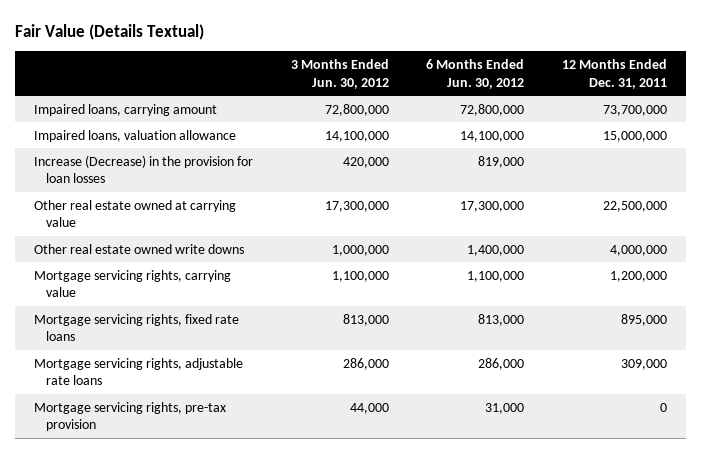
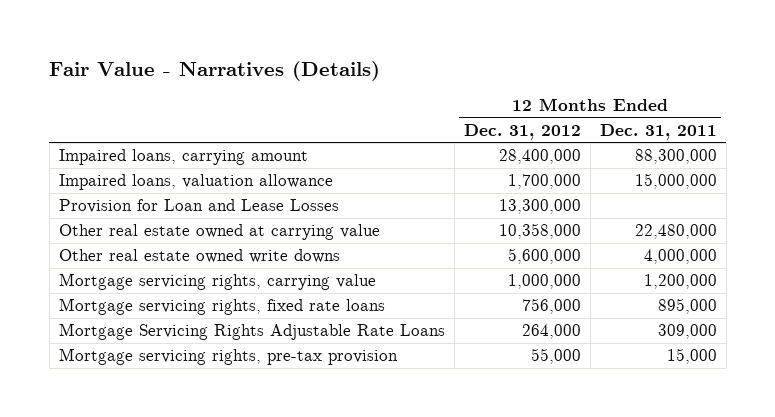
- Fair Value (Details Textual)
+ Fair Value - Narratives (Details)
- | 3 Months Ended Jun. 30, 2012 | 6 Months Ended Jun. 30, 2012 | 12 Months Ended Dec. 31, 2011
+ | 12 Months Ended Dec. 31, 2012 | 12 Months Ended Dec. 31, 2011
- Impaired loans, carrying amount | 72,800,000 | 72,800,000 | 73,700,000
+ Impaired loans, carrying amount | 28,400,000 | 88,300,000
- Increase (Decrease) in the provision for loan losses | 420,000 | 819,000 |
- Other real estate owned at carrying value | 17,300,000 | 17,300,000 | 22,500,000
+ Provision for Loan and Lease Losses | 13,300,000 |
+ Other real estate owned at carrying value | 10,358,000 | 22,480,000
- Mortgage servicing rights, adjustable rate loans | 286,000 | 286,000 | 309,000
- Mortgage servicing rights, pre-tax provision | 44,000 | 31,000 | 0
+ Mortgage Servicing Rights Adjustable Rate Loans | 264,000 | 309,000
+ Mortgage servicing rights, pre-tax provision | 55,000 | 15,000

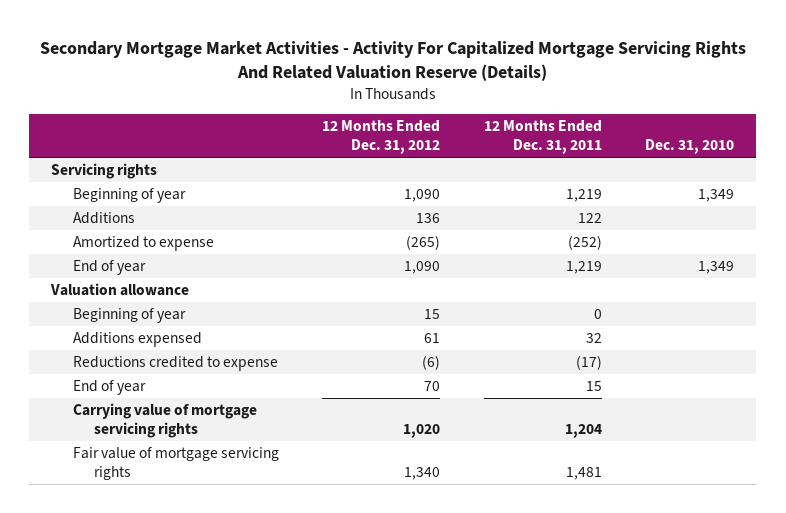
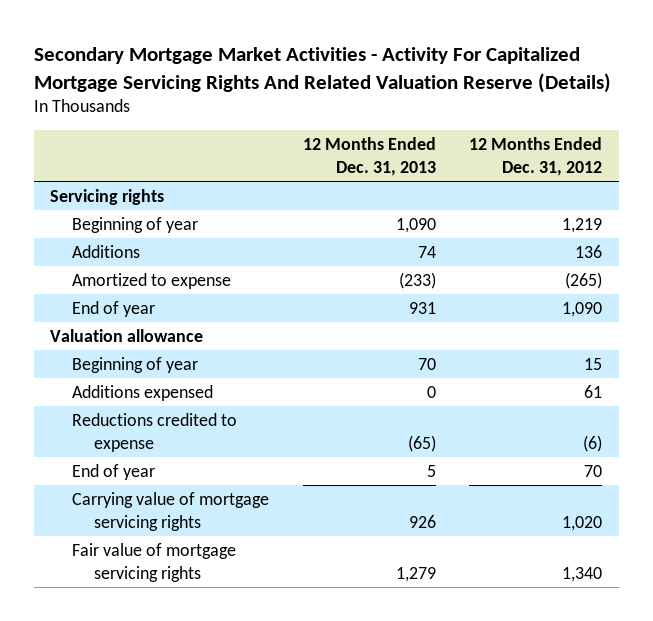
- | 12 Months Ended Dec. 31, 2012 | 12 Months Ended Dec. 31, 2011 | Dec. 31, 2010
+ | 12 Months Ended Dec. 31, 2013 | 12 Months Ended Dec. 31, 2012
- Beginning of year | 1,090 | 1,219 | 1,349
+ Beginning of year | 1,090 | 1,219

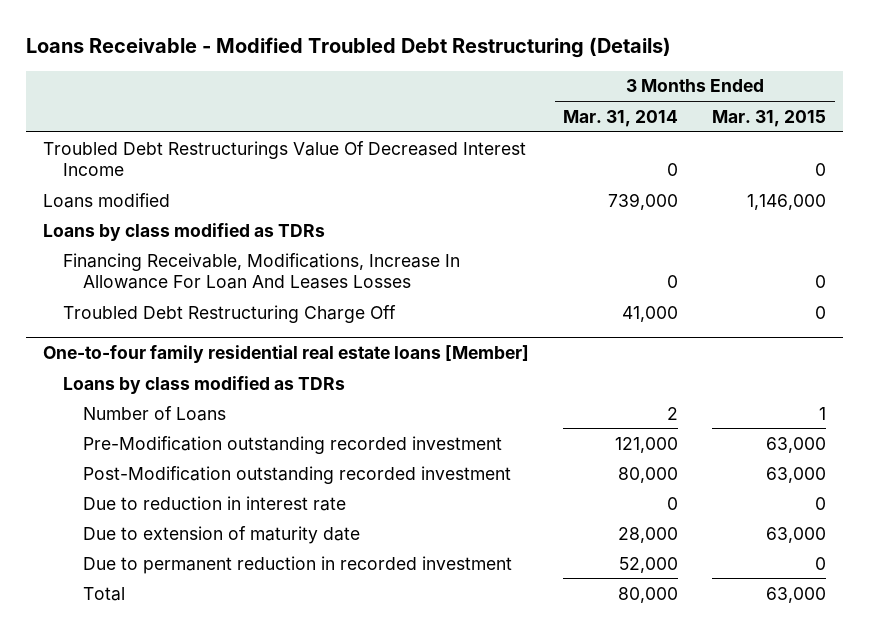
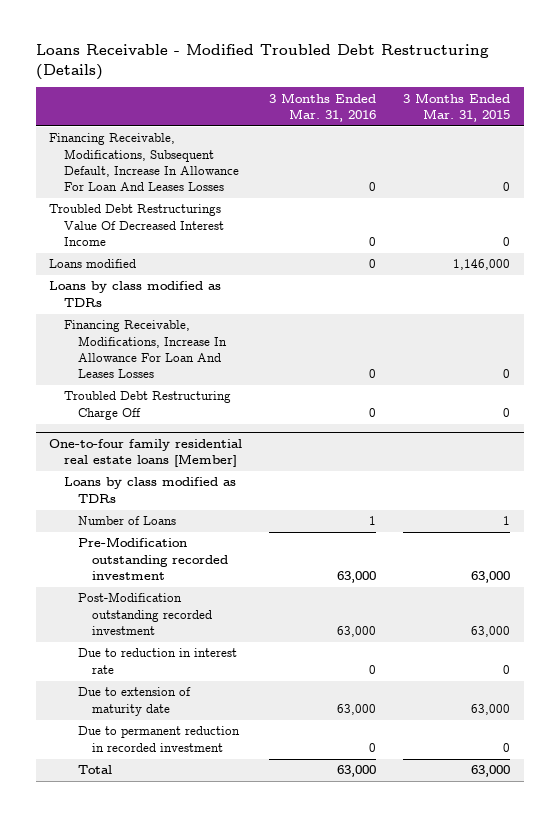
- | 3 Months Ended Mar. 31, 2014 | 3 Months Ended Mar. 31, 2015
+ | 3 Months Ended Mar. 31, 2016 | 3 Months Ended Mar. 31, 2015
+ Financing Receivable, Modifications, Subsequent Default, Increase In Allowance For Loan And Leases Losses | 0 | 0

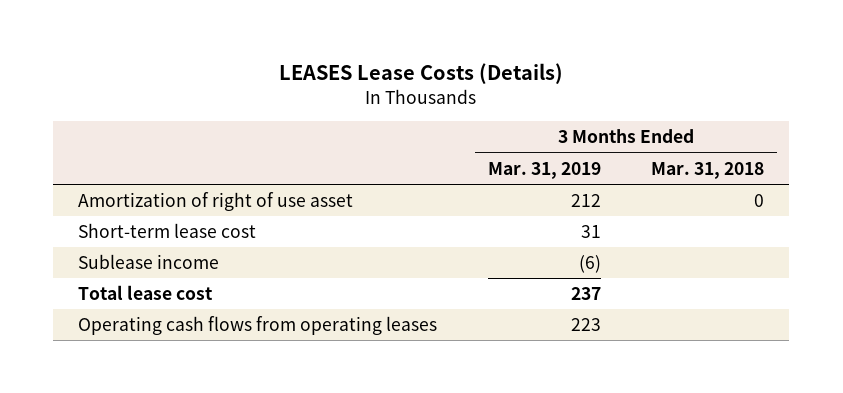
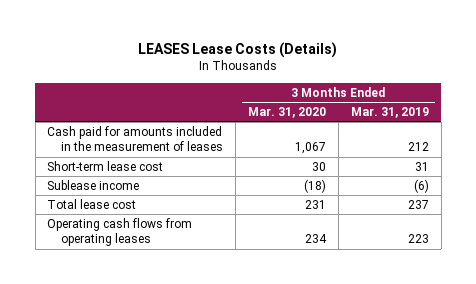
- | 3 Months Ended Mar. 31, 2019 | 3 Months Ended Mar. 31, 2018
+ | 3 Months Ended Mar. 31, 2020 | 3 Months Ended Mar. 31, 2019
- Amortization of right of use asset | 212 | 0
+ Cash paid for amounts included in the measurement of leases | 1,067 | 212

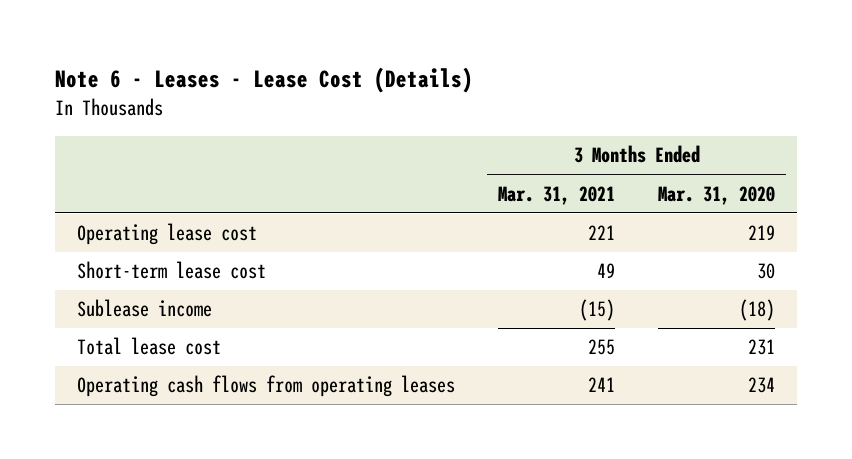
- LEASES Lease Costs (Details)
+ Note 6 - Leases - Lease Cost (Details)
- | 3 Months Ended Mar. 31, 2020 | 3 Months Ended Mar. 31, 2019
+ | 3 Months Ended Mar. 31, 2021 | 3 Months Ended Mar. 31, 2020
- Cash paid for amounts included in the measurement of leases | 1,067 | 212
+ Operating lease cost | 221 | 219

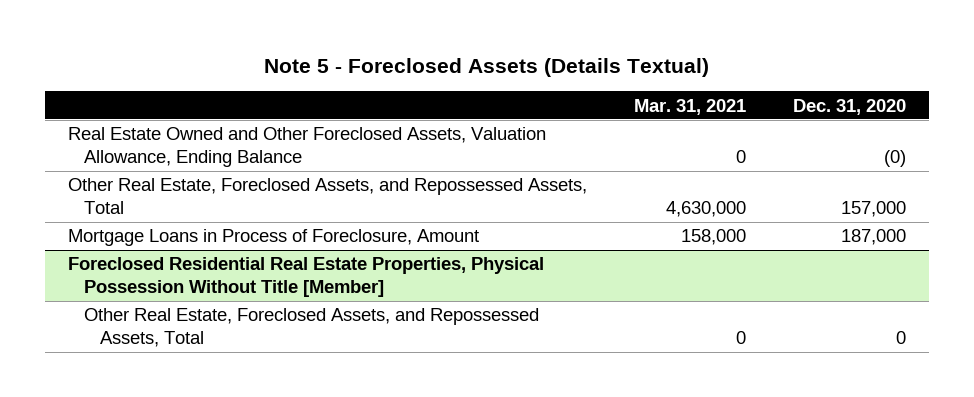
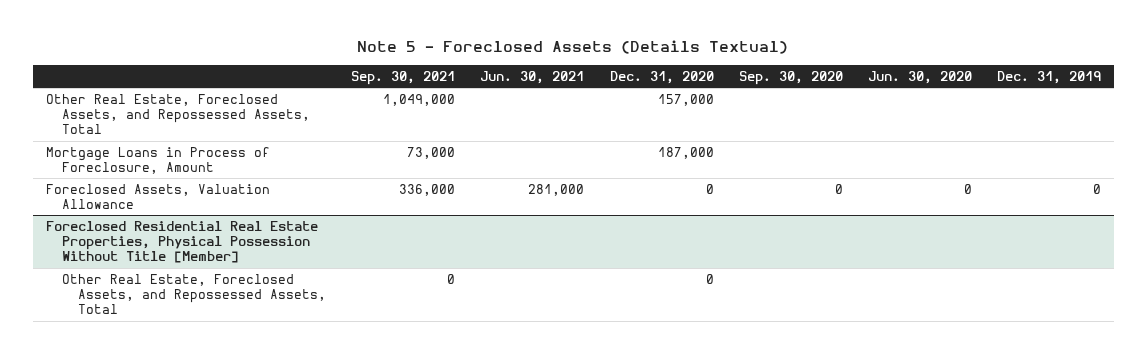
- | Mar. 31, 2021 | Dec. 31, 2020
+ | Sep. 30, 2021 | Jun. 30, 2021 | Dec. 31, 2020 | Sep. 30, 2020 | Jun. 30, 2020 | Dec. 31, 2019
- Real Estate Owned and Other Foreclosed Assets, Valuation Allowance, Ending Balance | 0 | (0)
+ Foreclosed Assets, Valuation Allowance | 336,000 | 281,000 | 0 | 0 | 0 | 0

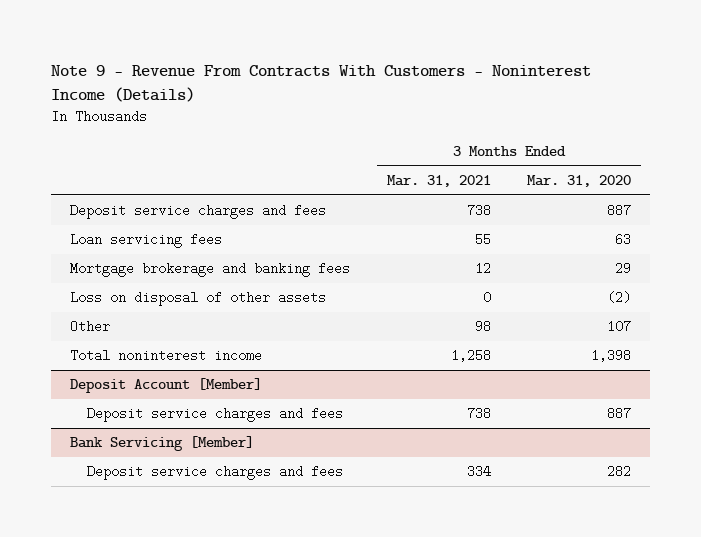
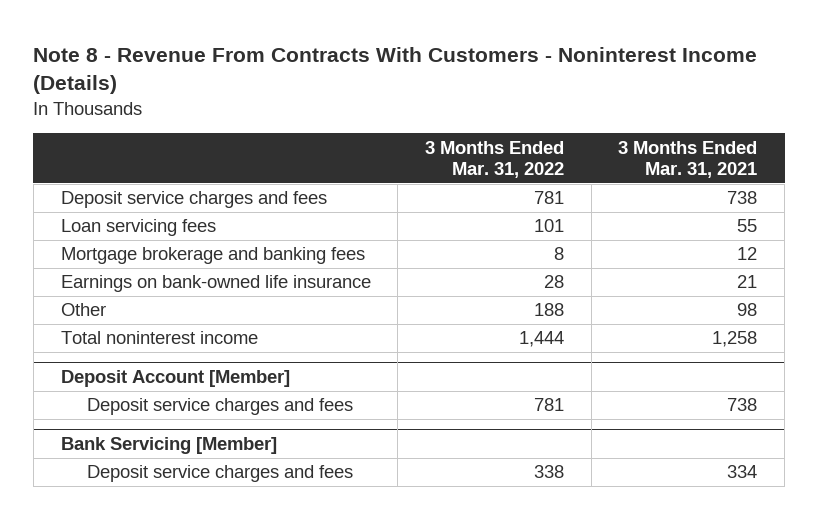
- Note 9 - Revenue From Contracts With Customers - Noninterest Income (Details)
+ Note 8 - Revenue From Contracts With Customers - Noninterest Income (Details)
- | 3 Months Ended Mar. 31, 2021 | 3 Months Ended Mar. 31, 2020
+ | 3 Months Ended Mar. 31, 2022 | 3 Months Ended Mar. 31, 2021
- Loss on disposal of other assets | 0 | (2)
+ Earnings on bank-owned life insurance | 28 | 21

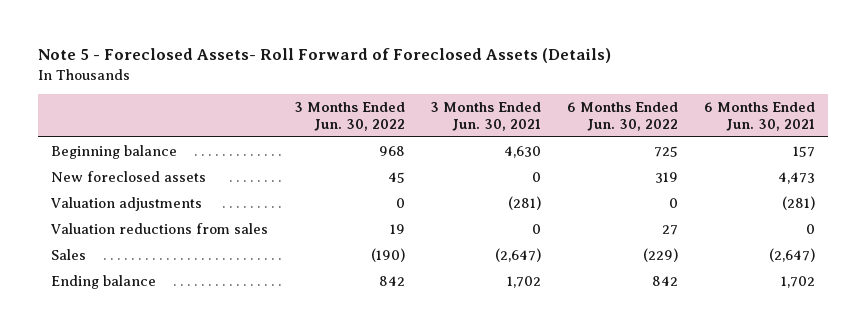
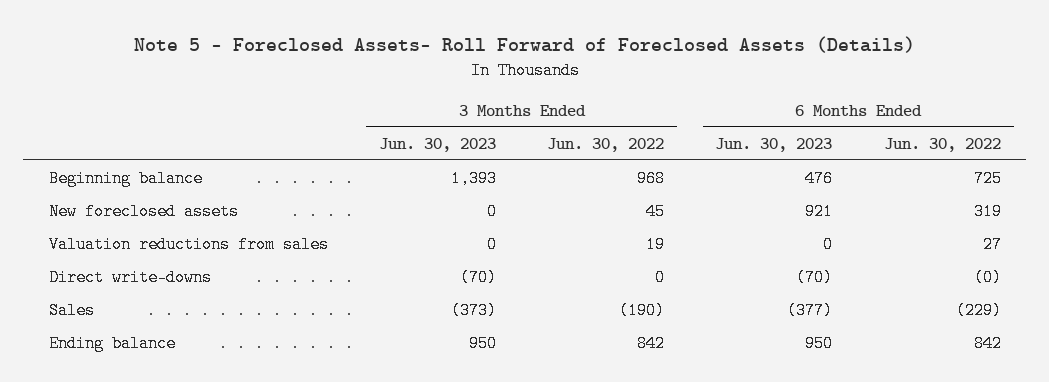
- | 3 Months Ended Jun. 30, 2022 | 3 Months Ended Jun. 30, 2021 | 6 Months Ended Jun. 30, 2022 | 6 Months Ended Jun. 30, 2021
+ | 3 Months Ended Jun. 30, 2023 | 3 Months Ended Jun. 30, 2022 | 6 Months Ended Jun. 30, 2023 | 6 Months Ended Jun. 30, 2022
- Valuation adjustments | 0 | (281) | 0 | (281)
+ Direct write-downs | (70) | 0 | (70) | (0)

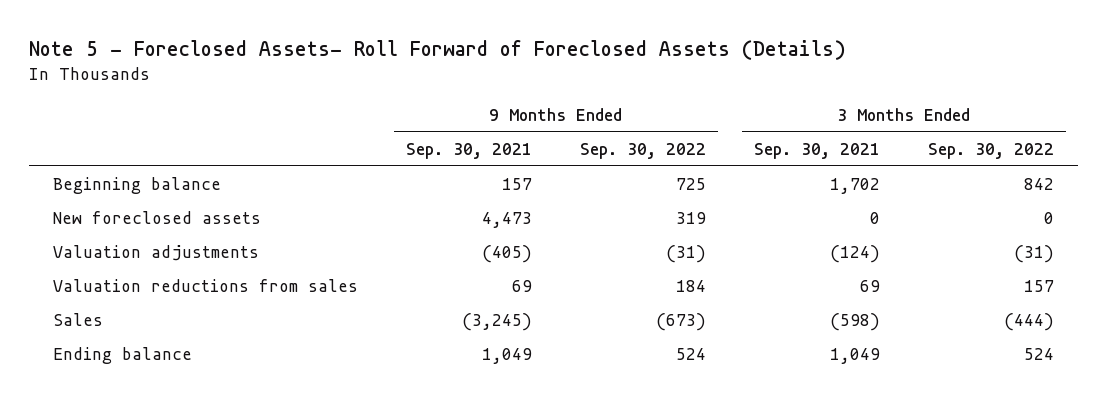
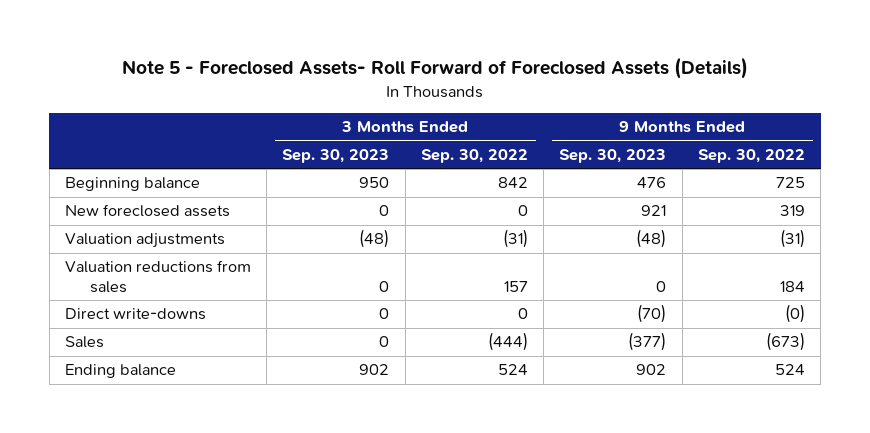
- | 9 Months Ended Sep. 30, 2021 | 9 Months Ended Sep. 30, 2022 | 3 Months Ended Sep. 30, 2021 | 3 Months Ended Sep. 30, 2022
+ | 3 Months Ended Sep. 30, 2023 | 3 Months Ended Sep. 30, 2022 | 9 Months Ended Sep. 30, 2023 | 9 Months Ended Sep. 30, 2022
+ Direct write-downs | 0 | 0 | (70) | (0)

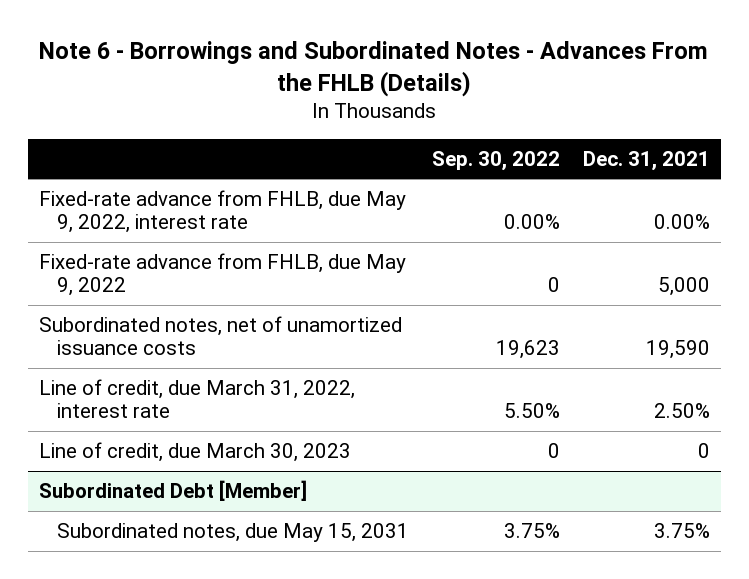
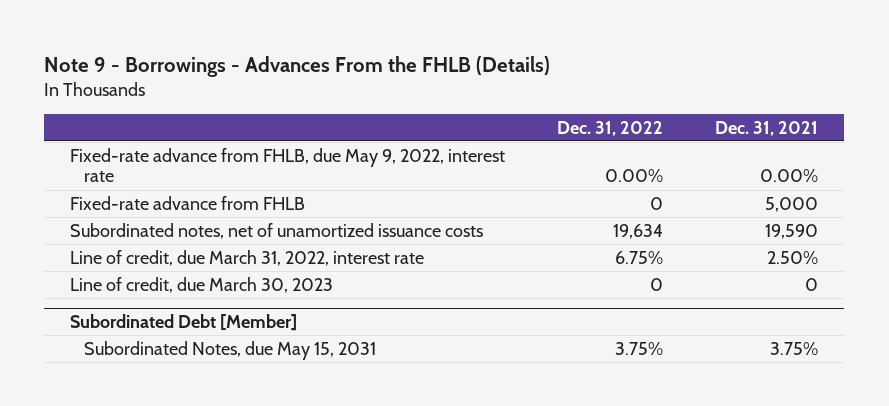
- Note 6 - Borrowings and Subordinated Notes - Advances From the FHLB (Details)
+ Note 9 - Borrowings - Advances From the FHLB (Details)
- | Sep. 30, 2022 | Dec. 31, 2021
+ | Dec. 31, 2022 | Dec. 31, 2021
- Fixed-rate advance from FHLB, due May 9, 2022 | 0 | 5,000
+ Fixed-rate advance from FHLB | 0 | 5,000
@ Subordinated Debt [Member]
- Subordinated notes, due May 15, 2031 | 3.75% | 3.75%
+ Subordinated Notes, due May 15, 2031 | 3.75% | 3.75%

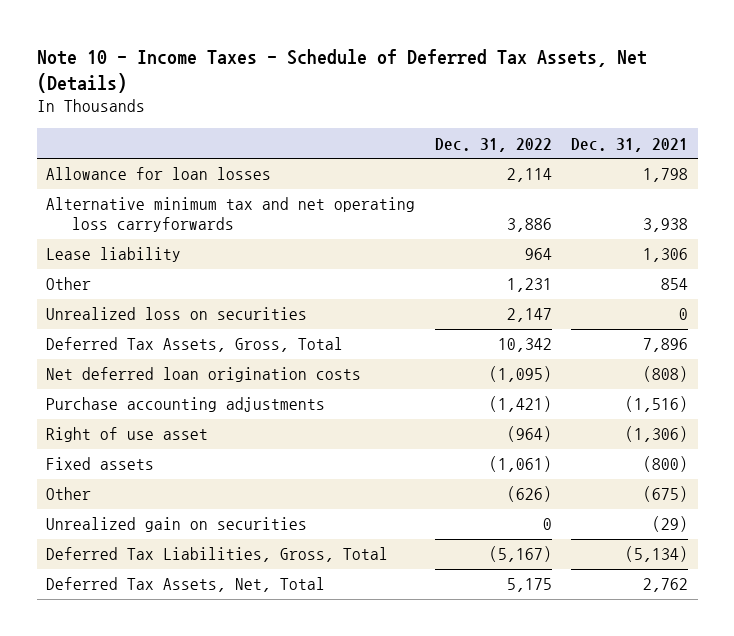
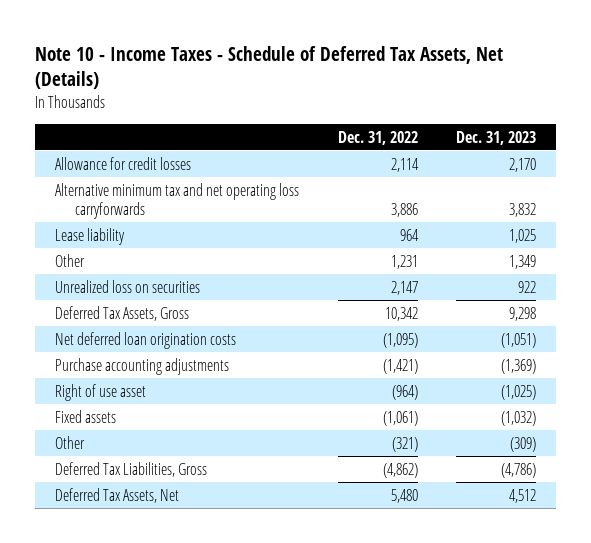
- | Dec. 31, 2022 | Dec. 31, 2021
+ | Dec. 31, 2022 | Dec. 31, 2023
- Allowance for loan losses | 2,114 | 1,798
+ Allowance for credit losses | 2,114 | 2,170
- Deferred Tax Assets, Gross, Total | 10,342 | 7,896
+ Deferred Tax Assets, Gross | 10,342 | 9,298
- Other | (626) | (675)
- Unrealized gain on securities | 0 | (29)
- Deferred Tax Liabilities, Gross, Total | (5,167) | (5,134)
- Deferred Tax Assets, Net, Total | 5,175 | 2,762
+ Other | (321) | (309)
+ Deferred Tax Liabilities, Gross | (4,862) | (4,786)
+ Deferred Tax Assets, Net | 5,480 | 4,512

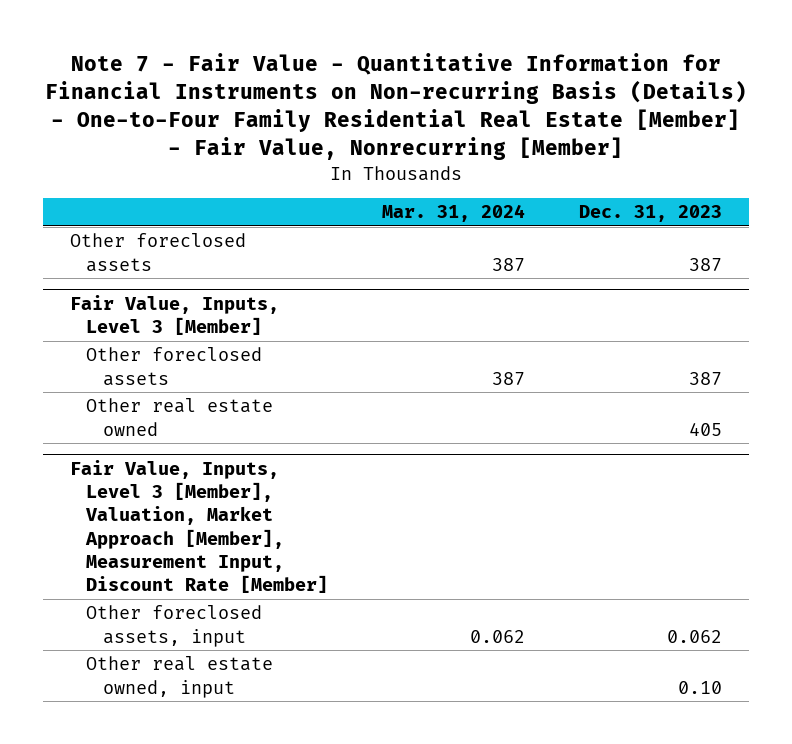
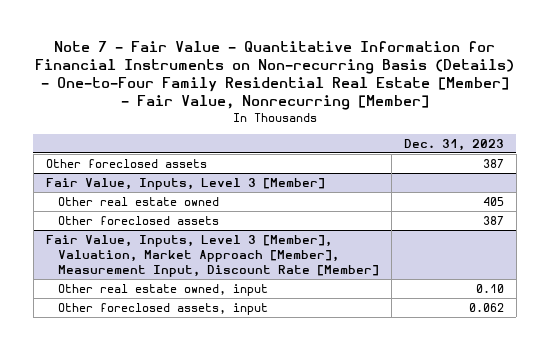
- | Mar. 31, 2024 | Dec. 31, 2023
+ | Dec. 31, 2023
@ Fair Value, Inputs, Level 3 [Member]
moved down: Other foreclosed assets | 387
@ Fair Value, Inputs, Level 3 [Member], Valuation, Market Approach [Member], Measurement Input, Discount Rate [Member]
moved down: Other foreclosed assets, input | 0.062

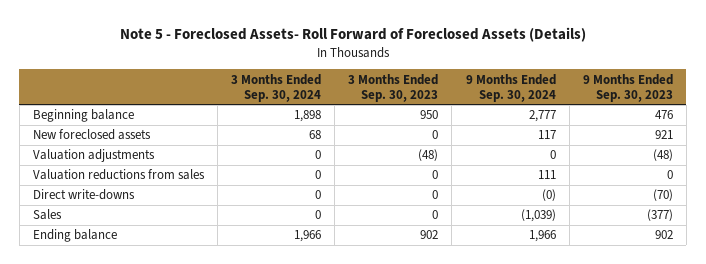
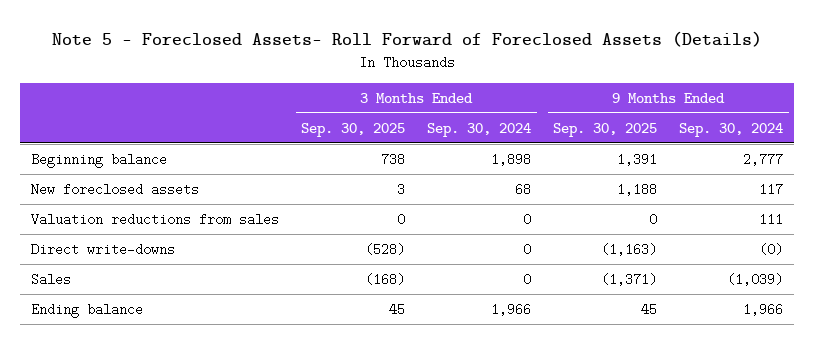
- | 3 Months Ended Sep. 30, 2024 | 3 Months Ended Sep. 30, 2023 | 9 Months Ended Sep. 30, 2024 | 9 Months Ended Sep. 30, 2023
+ | 3 Months Ended Sep. 30, 2025 | 3 Months Ended Sep. 30, 2024 | 9 Months Ended Sep. 30, 2025 | 9 Months Ended Sep. 30, 2024
- Valuation adjustments | 0 | (48) | 0 | (48)

